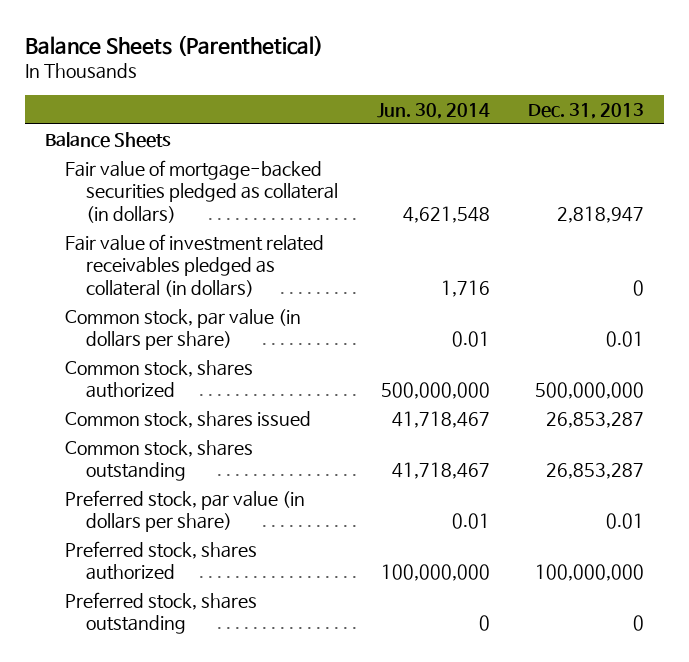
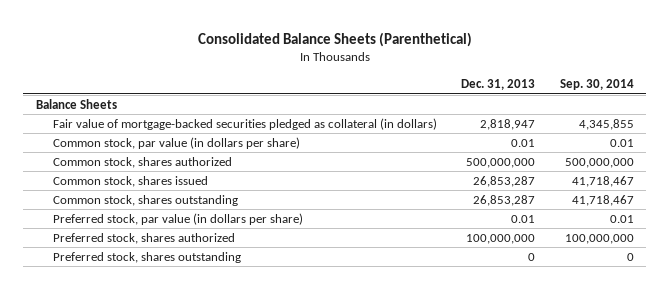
- Balance Sheets (Parenthetical)
+ Consolidated Balance Sheets (Parenthetical)
- | Jun. 30, 2014 | Dec. 31, 2013
+ | Dec. 31, 2013 | Sep. 30, 2014
- Fair value of investment related receivables pledged as collateral (in dollars) | 1,716 | 0

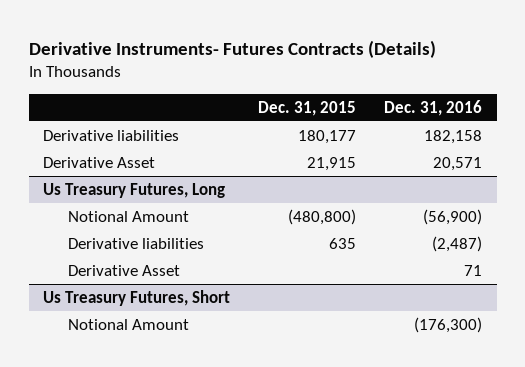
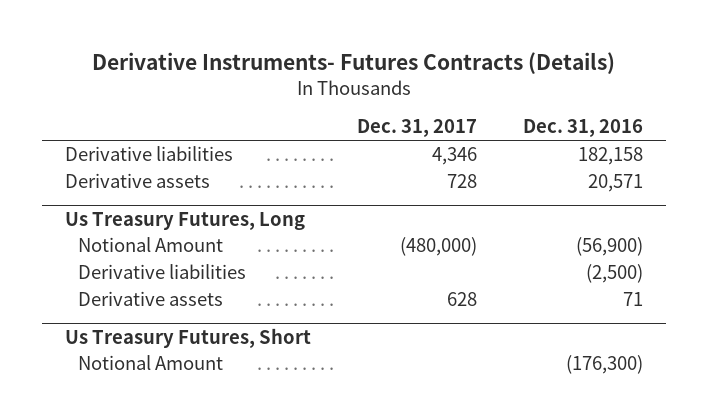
- | Dec. 31, 2015 | Dec. 31, 2016
+ | Dec. 31, 2017 | Dec. 31, 2016
- Derivative Asset | 21,915 | 20,571
+ Derivative assets | 728 | 20,571
@ Us Treasury Futures, Long
- Derivative liabilities | 635 | (2,487)
- Derivative Asset | | 71
+ Derivative liabilities | | (2,500)
+ Derivative assets | 628 | 71

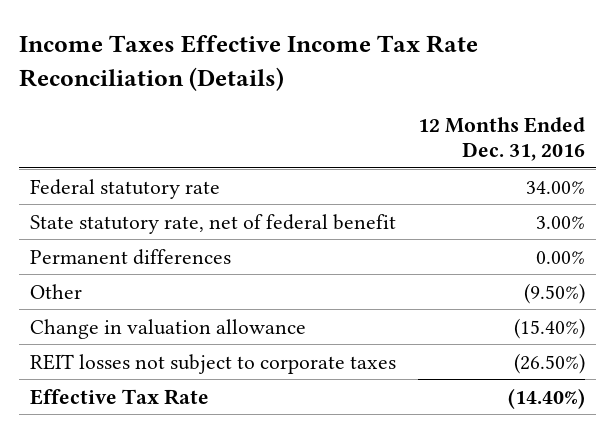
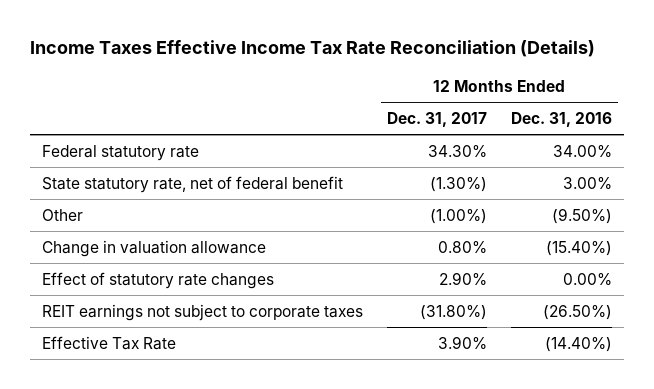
- | 12 Months Ended Dec. 31, 2016
+ | 12 Months Ended Dec. 31, 2017 | 12 Months Ended Dec. 31, 2016
- Permanent differences | 0.00%
- REIT losses not subject to corporate taxes | (26.50%)
+ Effect of statutory rate changes | 2.90% | 0.00%
+ REIT earnings not subject to corporate taxes | (31.80%) | (26.50%)

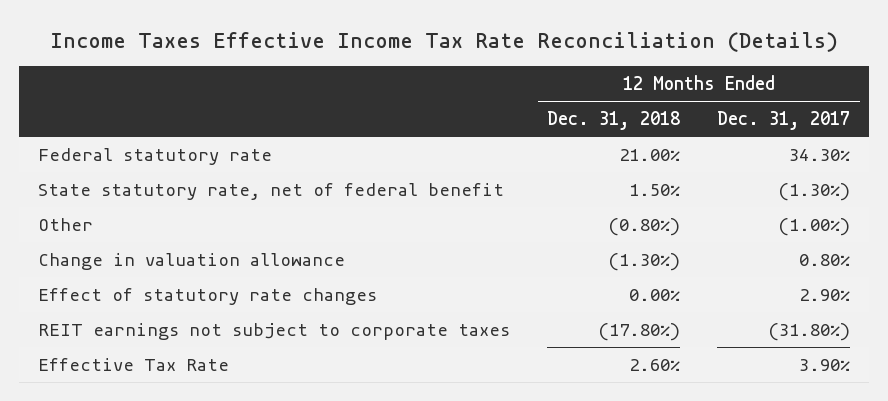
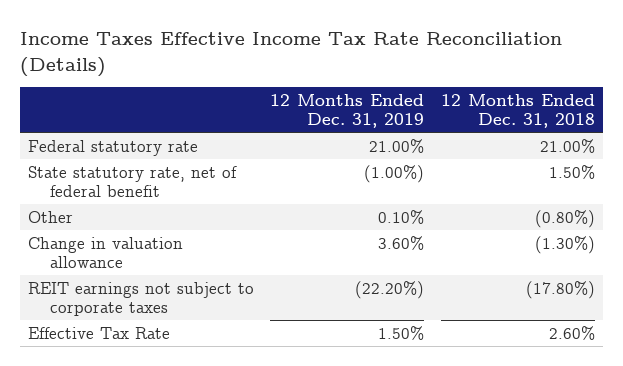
- | 12 Months Ended Dec. 31, 2018 | 12 Months Ended Dec. 31, 2017
+ | 12 Months Ended Dec. 31, 2019 | 12 Months Ended Dec. 31, 2018
- Effect of statutory rate changes | 0.00% | 2.90%

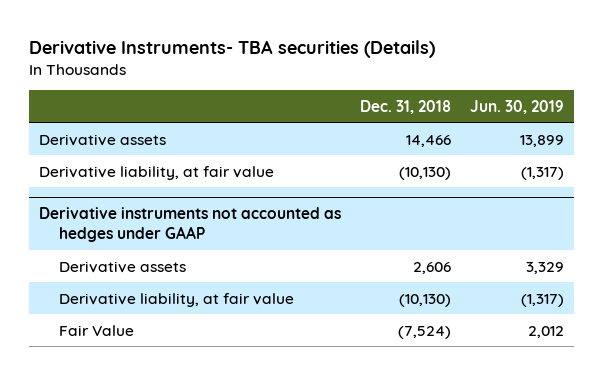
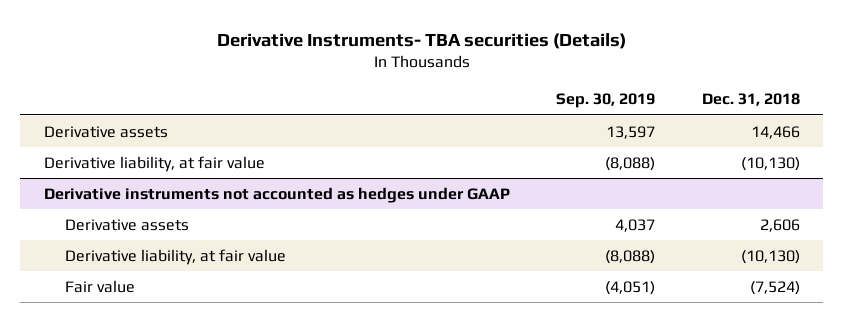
- | Dec. 31, 2018 | Jun. 30, 2019
+ | Sep. 30, 2019 | Dec. 31, 2018
@ Derivative instruments not accounted as hedges under GAAP
- Fair Value | (7,524) | 2,012
+ Fair value | (4,051) | (7,524)

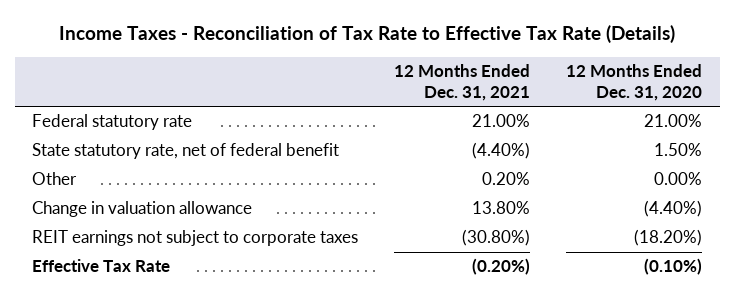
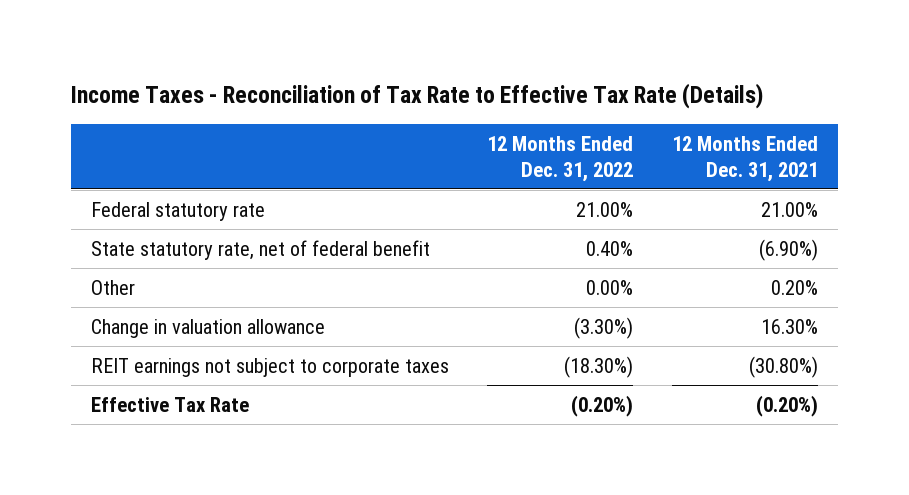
- | 12 Months Ended Dec. 31, 2021 | 12 Months Ended Dec. 31, 2020
+ | 12 Months Ended Dec. 31, 2022 | 12 Months Ended Dec. 31, 2021
- State statutory rate, net of federal benefit | (4.40%) | 1.50%
+ State statutory rate, net of federal benefit | 0.40% | (6.90%)
- Change in valuation allowance | 13.80% | (4.40%)
+ Change in valuation allowance | (3.30%) | 16.30%

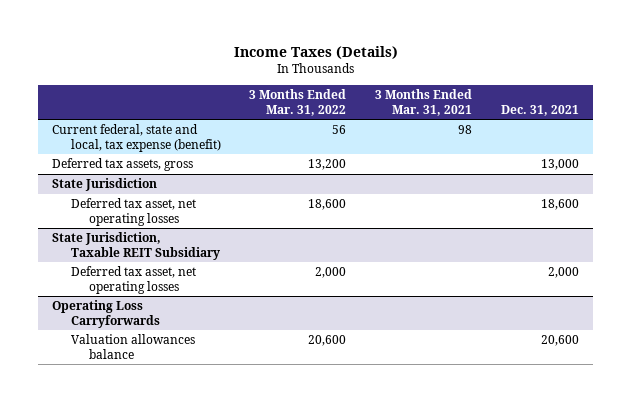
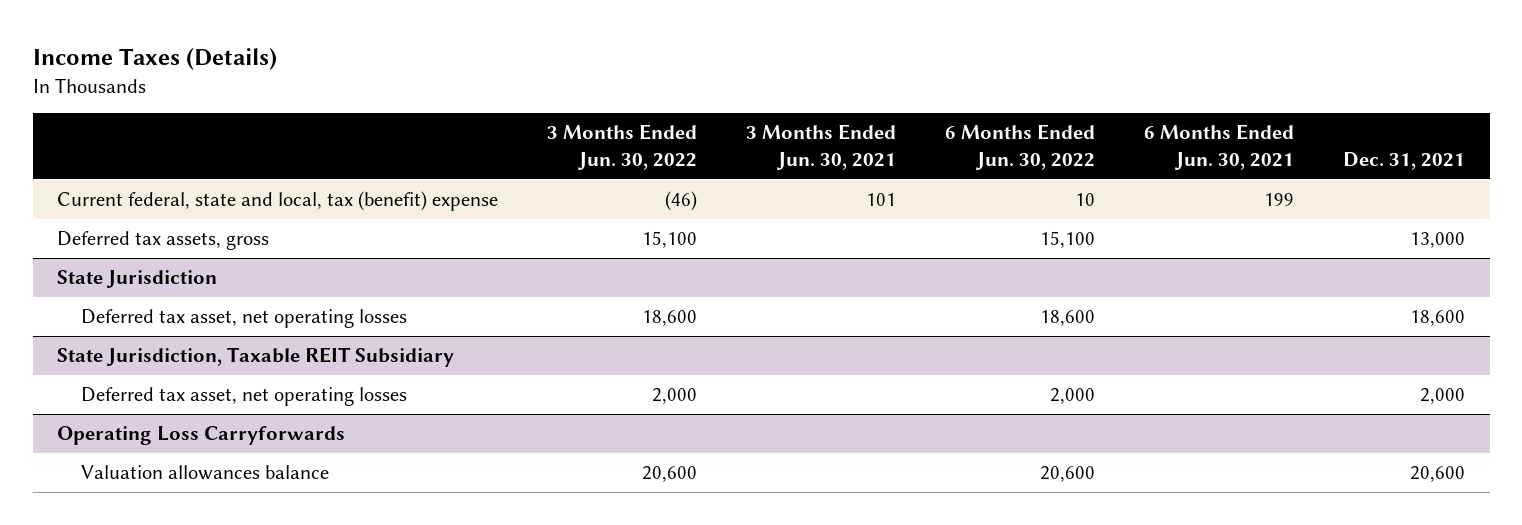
- | 3 Months Ended Mar. 31, 2022 | 3 Months Ended Mar. 31, 2021 | Dec. 31, 2021
+ | 3 Months Ended Jun. 30, 2022 | 3 Months Ended Jun. 30, 2021 | 6 Months Ended Jun. 30, 2022 | 6 Months Ended Jun. 30, 2021 | Dec. 31, 2021
- Current federal, state and local, tax expense (benefit) | 56 | 98 |
+ Current federal, state and local, tax (benefit) expense | (46) | 101 | 10 | 199 |

